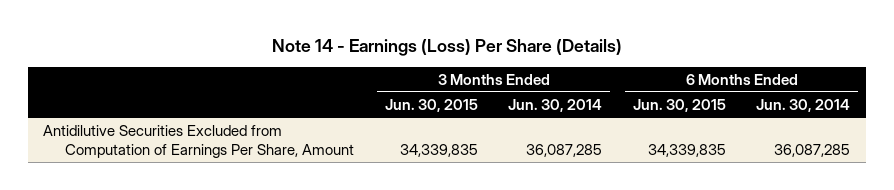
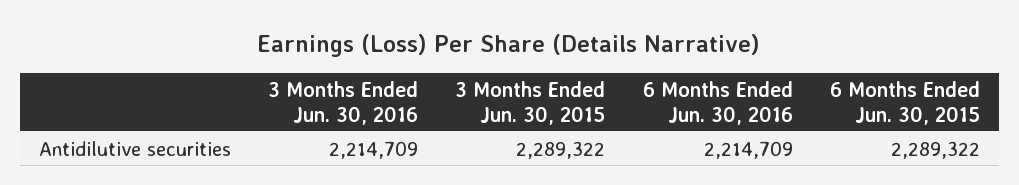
- Note 14 - Earnings (Loss) Per Share (Details)
+ Earnings (Loss) Per Share (Details Narrative)
- | 3 Months Ended Jun. 30, 2015 | 3 Months Ended Jun. 30, 2014 | 6 Months Ended Jun. 30, 2015 | 6 Months Ended Jun. 30, 2014
+ | 3 Months Ended Jun. 30, 2016 | 3 Months Ended Jun. 30, 2015 | 6 Months Ended Jun. 30, 2016 | 6 Months Ended Jun. 30, 2015
- Antidilutive Securities Excluded from Computation of Earnings Per Share, Amount | 34,339,835 | 36,087,285 | 34,339,835 | 36,087,285
+ Antidilutive securities | 2,214,709 | 2,289,322 | 2,214,709 | 2,289,322

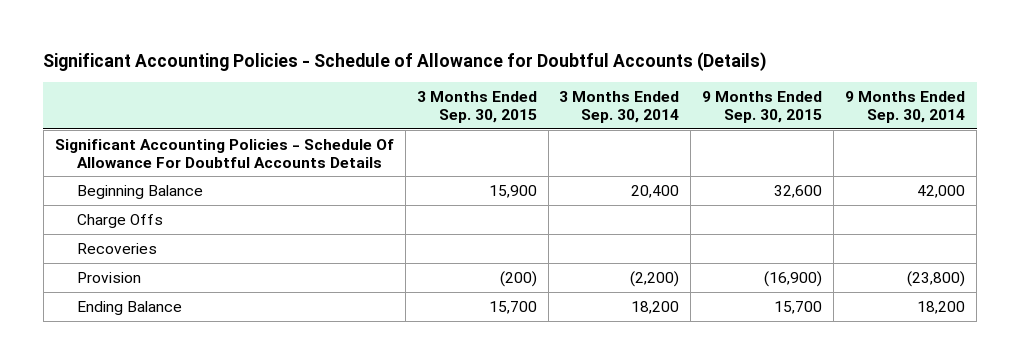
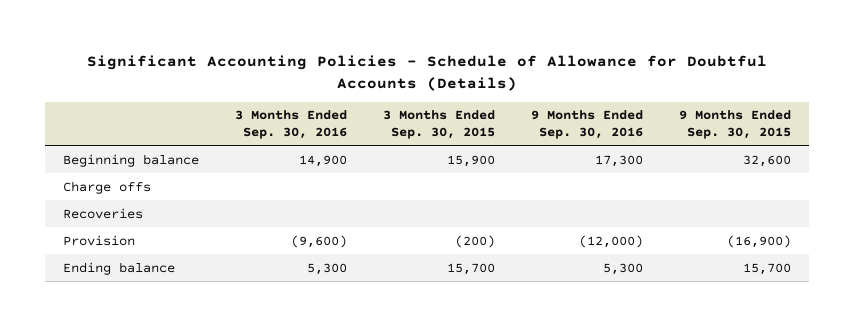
- | 3 Months Ended Sep. 30, 2015 | 3 Months Ended Sep. 30, 2014 | 9 Months Ended Sep. 30, 2015 | 9 Months Ended Sep. 30, 2014
+ | 3 Months Ended Sep. 30, 2016 | 3 Months Ended Sep. 30, 2015 | 9 Months Ended Sep. 30, 2016 | 9 Months Ended Sep. 30, 2015
- Significant Accounting Policies - Schedule Of Allowance For Doubtful Accounts Details
- Beginning Balance | 15,900 | 20,400 | 32,600 | 42,000
- Charge Offs
+ Beginning balance | 14,900 | 15,900 | 17,300 | 32,600
+ Charge offs
- Ending Balance | 15,700 | 18,200 | 15,700 | 18,200
+ Ending balance | 5,300 | 15,700 | 5,300 | 15,700

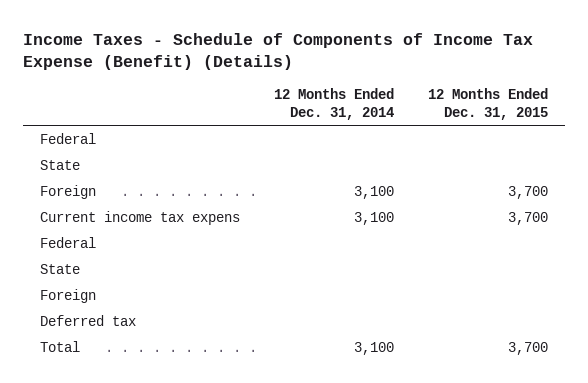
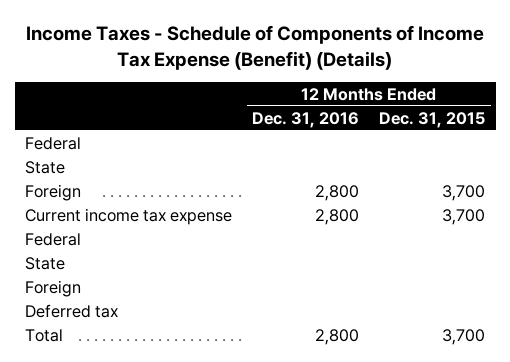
- | 12 Months Ended Dec. 31, 2014 | 12 Months Ended Dec. 31, 2015
+ | 12 Months Ended Dec. 31, 2016 | 12 Months Ended Dec. 31, 2015
- Current income tax expens | 3,100 | 3,700
+ Current income tax expense | 2,800 | 3,700

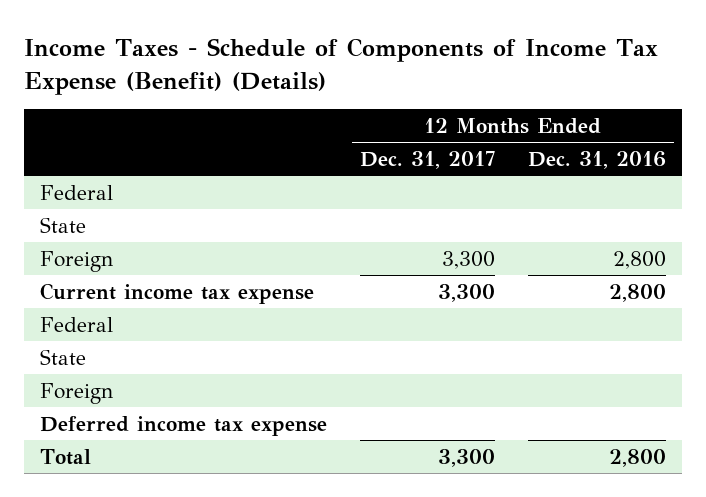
- | 12 Months Ended Dec. 31, 2016 | 12 Months Ended Dec. 31, 2015
+ | 12 Months Ended Dec. 31, 2017 | 12 Months Ended Dec. 31, 2016
- Deferred tax
+ Deferred income tax expense

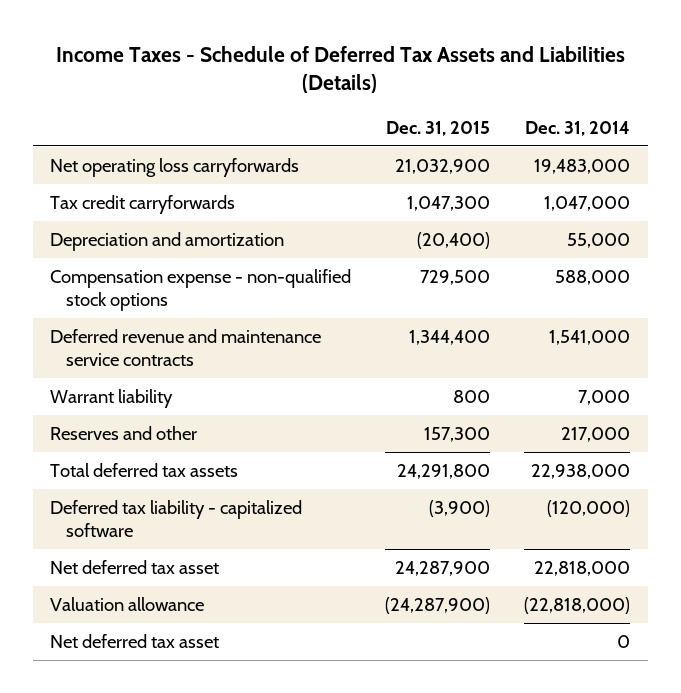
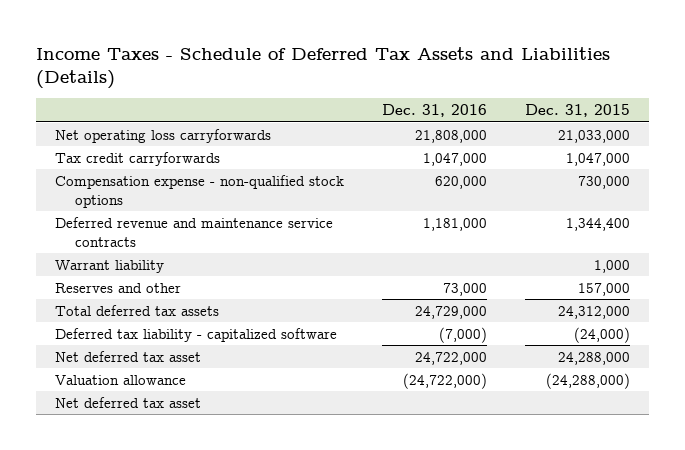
- | Dec. 31, 2015 | Dec. 31, 2014
+ | Dec. 31, 2016 | Dec. 31, 2015
- Net operating loss carryforwards | 21,032,900 | 19,483,000
- Tax credit carryforwards | 1,047,300 | 1,047,000
- Depreciation and amortization | (20,400) | 55,000
- Compensation expense - non-qualified stock options | 729,500 | 588,000
+ Net operating loss carryforwards | 21,808,000 | 21,033,000
+ Tax credit carryforwards | 1,047,000 | 1,047,000
+ Compensation expense - non-qualified stock options | 620,000 | 730,000
- Warrant liability | 800 | 7,000
- Reserves and other | 157,300 | 217,000
- Total deferred tax assets | 24,291,800 | 22,938,000
- Deferred tax liability - capitalized software | (3,900) | (120,000)
- Net deferred tax asset | 24,287,900 | 22,818,000
- Valuation allowance | (24,287,900) | (22,818,000)
+ Warrant liability | | 1,000
+ Reserves and other | 73,000 | 157,000
+ Total deferred tax assets | 24,729,000 | 24,312,000
+ Deferred tax liability - capitalized software | (7,000) | (24,000)
+ Net deferred tax asset | 24,722,000 | 24,288,000
+ Valuation allowance | (24,722,000) | (24,288,000)

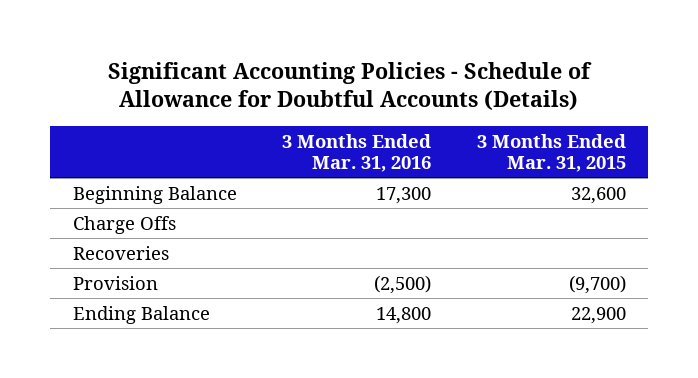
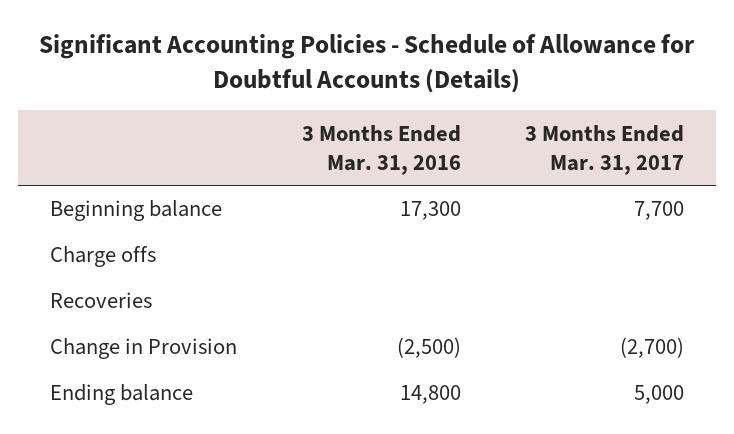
- | 3 Months Ended Mar. 31, 2016 | 3 Months Ended Mar. 31, 2015
+ | 3 Months Ended Mar. 31, 2016 | 3 Months Ended Mar. 31, 2017
- Beginning Balance | 17,300 | 32,600
- Charge Offs
+ Beginning balance | 17,300 | 7,700
+ Charge offs
- Provision | (2,500) | (9,700)
- Ending Balance | 14,800 | 22,900
+ Change in Provision | (2,500) | (2,700)
+ Ending balance | 14,800 | 5,000

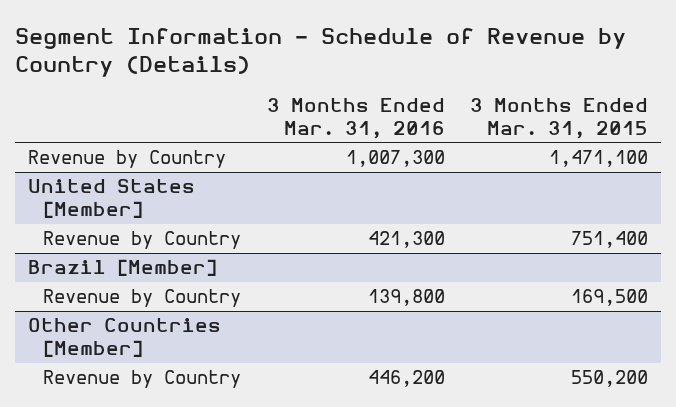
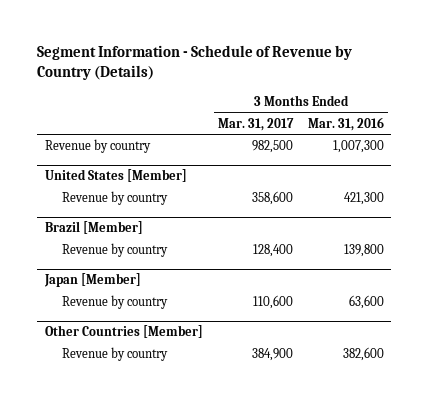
- | 3 Months Ended Mar. 31, 2016 | 3 Months Ended Mar. 31, 2015
+ | 3 Months Ended Mar. 31, 2017 | 3 Months Ended Mar. 31, 2016
- Revenue by Country | 1,007,300 | 1,471,100
+ Revenue by country | 982,500 | 1,007,300
@ United States [Member]
- Revenue by Country | 421,300 | 751,400
+ Revenue by country | 358,600 | 421,300
@ Brazil [Member]
- Revenue by Country | 139,800 | 169,500
+ Revenue by country | 128,400 | 139,800
+ Japan [Member]
+ Revenue by country | 110,600 | 63,600
@ Other Countries [Member]
- Revenue by Country | 446,200 | 550,200
+ Revenue by country | 384,900 | 382,600

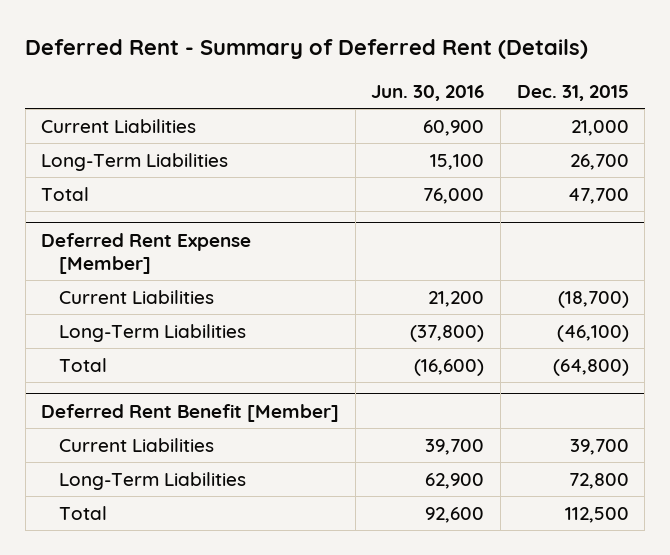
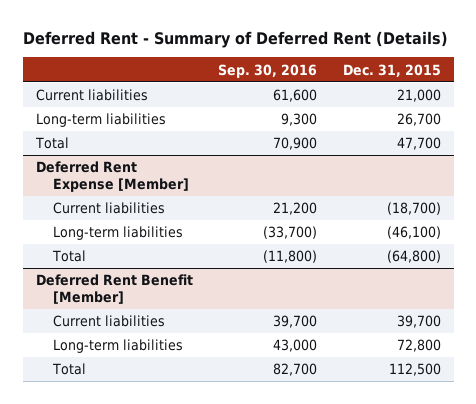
- | Jun. 30, 2016 | Dec. 31, 2015
+ | Sep. 30, 2016 | Dec. 31, 2015
- Current Liabilities | 60,900 | 21,000
- Long-Term Liabilities | 15,100 | 26,700
+ Current liabilities | 61,600 | 21,000
+ Long-term liabilities | 9,300 | 26,700
@ Deferred Rent Expense [Member]
- Current Liabilities | 21,200 | (18,700)
- Long-Term Liabilities | (37,800) | (46,100)
+ Current liabilities | 21,200 | (18,700)
+ Long-term liabilities | (33,700) | (46,100)
@ Deferred Rent Benefit [Member]
- Current Liabilities | 39,700 | 39,700
- Long-Term Liabilities | 62,900 | 72,800
+ Current liabilities | 39,700 | 39,700
+ Long-term liabilities | 43,000 | 72,800

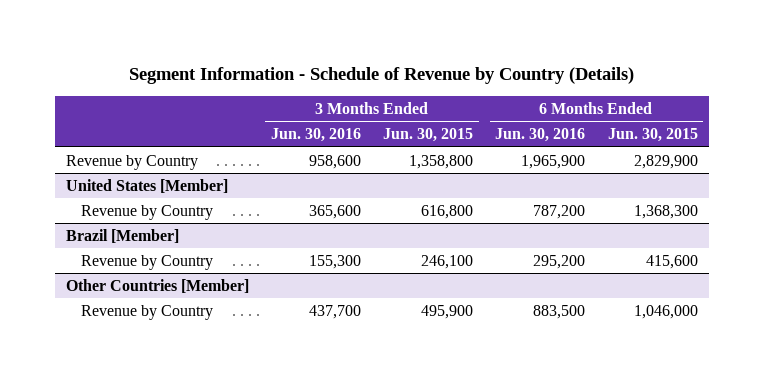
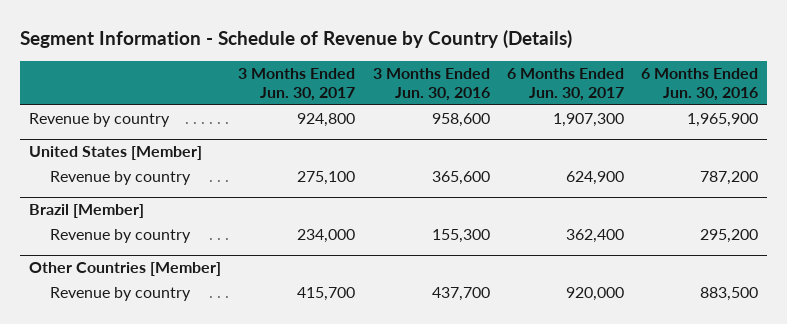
- | 3 Months Ended Jun. 30, 2016 | 3 Months Ended Jun. 30, 2015 | 6 Months Ended Jun. 30, 2016 | 6 Months Ended Jun. 30, 2015
+ | 3 Months Ended Jun. 30, 2017 | 3 Months Ended Jun. 30, 2016 | 6 Months Ended Jun. 30, 2017 | 6 Months Ended Jun. 30, 2016
- Revenue by Country | 958,600 | 1,358,800 | 1,965,900 | 2,829,900
+ Revenue by country | 924,800 | 958,600 | 1,907,300 | 1,965,900
@ United States [Member]
- Revenue by Country | 365,600 | 616,800 | 787,200 | 1,368,300
+ Revenue by country | 275,100 | 365,600 | 624,900 | 787,200
@ Brazil [Member]
- Revenue by Country | 155,300 | 246,100 | 295,200 | 415,600
+ Revenue by country | 234,000 | 155,300 | 362,400 | 295,200
@ Other Countries [Member]
- Revenue by Country | 437,700 | 495,900 | 883,500 | 1,046,000
+ Revenue by country | 415,700 | 437,700 | 920,000 | 883,500

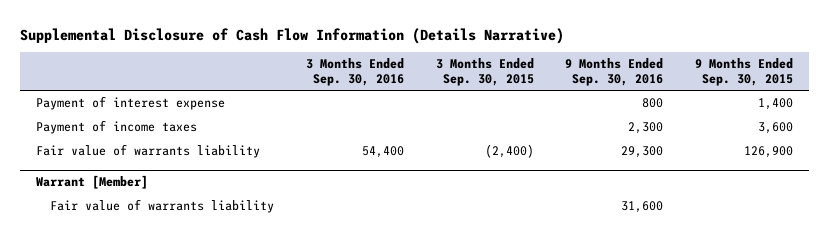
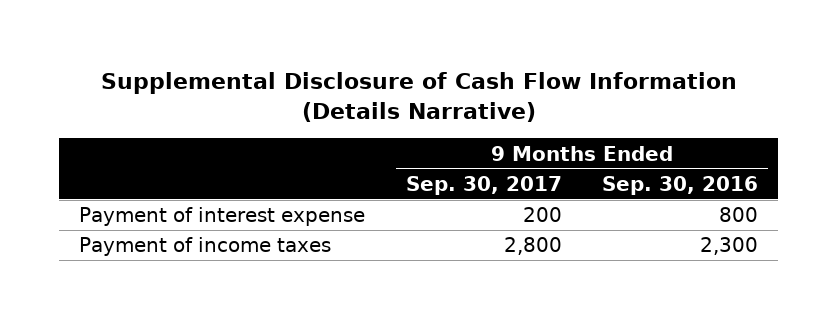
- | 3 Months Ended Sep. 30, 2016 | 3 Months Ended Sep. 30, 2015 | 9 Months Ended Sep. 30, 2016 | 9 Months Ended Sep. 30, 2015
+ | 9 Months Ended Sep. 30, 2017 | 9 Months Ended Sep. 30, 2016
- Fair value of warrants liability | 54,400 | (2,400) | 29,300 | 126,900
- Warrant [Member]
- Fair value of warrants liability | | | 31,600 |

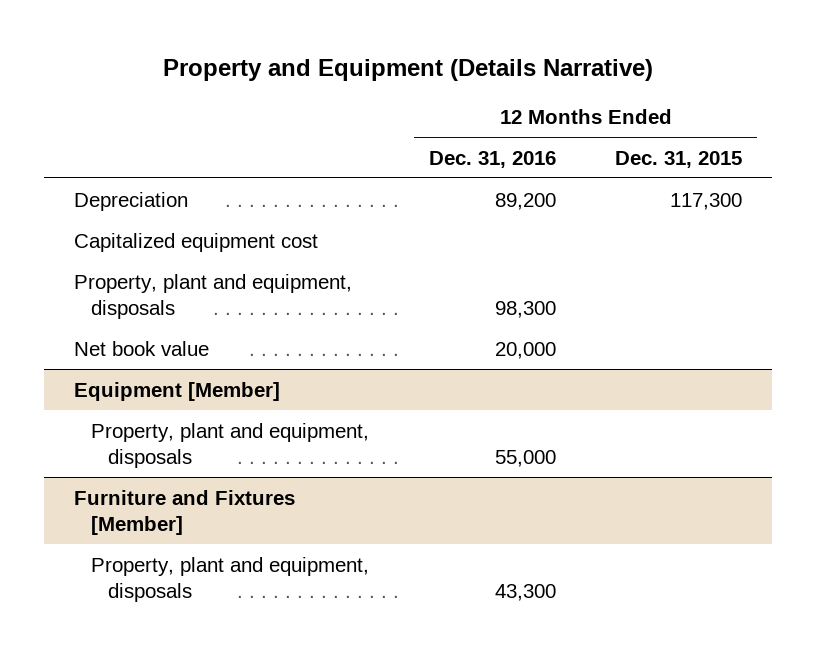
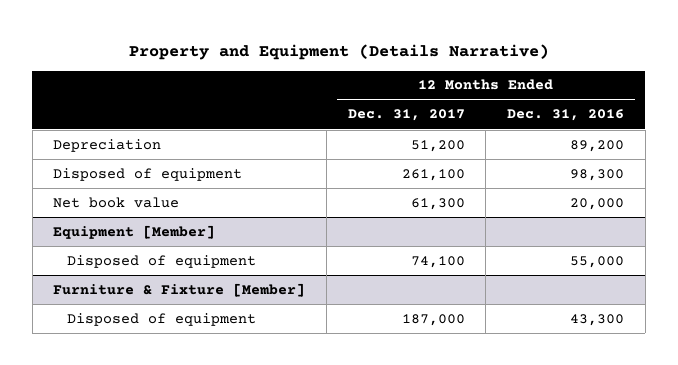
- | 12 Months Ended Dec. 31, 2016 | 12 Months Ended Dec. 31, 2015
+ | 12 Months Ended Dec. 31, 2017 | 12 Months Ended Dec. 31, 2016
- Capitalized equipment cost
- Property, plant and equipment, disposals | 98,300 |
+ Disposed of equipment | 261,100 | 98,300
@ Equipment [Member]
- Property, plant and equipment, disposals | 55,000 |
- Furniture and Fixtures [Member]
- Property, plant and equipment, disposals | 43,300 |
@ Equipment [Member]
+ Disposed of equipment | 74,100 | 55,000
+ Furniture & Fixture [Member]
+ Disposed of equipment | 187,000 | 43,300

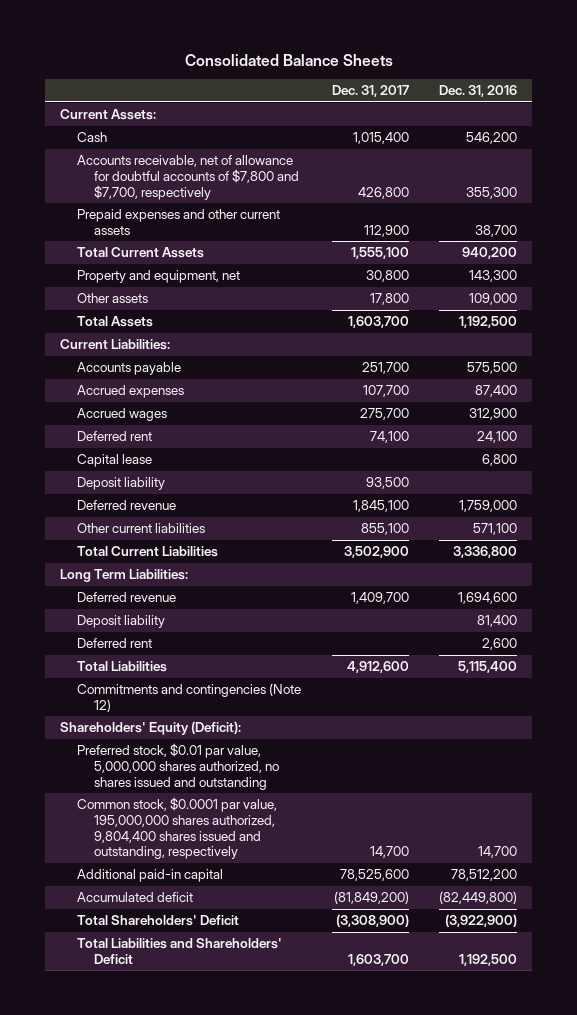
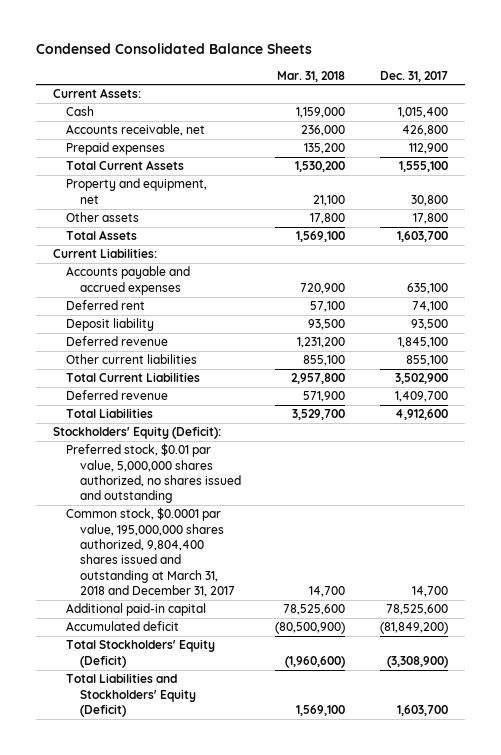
- Consolidated Balance Sheets
+ Condensed Consolidated Balance Sheets
- | Dec. 31, 2017 | Dec. 31, 2016
+ | Mar. 31, 2018 | Dec. 31, 2017
- Accounts receivable, net of allowance for doubtful accounts of $7,800 and $7,700, respectively | 426,800 | 355,300
- Prepaid expenses and other current assets | 112,900 | 38,700
+ Accounts receivable, net | 236,000 | 426,800
+ Prepaid expenses | 135,200 | 112,900
- Accounts payable | 251,700 | 575,500
- Accrued expenses | 107,700 | 87,400
- Accrued wages | 275,700 | 312,900
+ Accounts payable and accrued expenses | 720,900 | 635,100
- Capital lease | | 6,800
- Long Term Liabilities:
- Deposit liability | | 81,400
- Deferred rent | | 2,600
- Commitments and contingencies (Note 12)
- Shareholders' Equity (Deficit):
+ Stockholders' Equity (Deficit):
- Common stock, $0.0001 par value, 195,000,000 shares authorized, 9,804,400 shares issued and outstanding, respectively | 14,700 | 14,700
+ Common stock, $0.0001 par value, 195,000,000 shares authorized, 9,804,400 shares issued and outstanding at March 31, 2018 and December 31, 2017 | 14,700 | 14,700
- Total Shareholders' Deficit | (3,308,900) | (3,922,900)
- Total Liabilities and Shareholders' Deficit | 1,603,700 | 1,192,500
+ Total Stockholders' Equity (Deficit) | (1,960,600) | (3,308,900)
+ Total Liabilities and Stockholders' Equity (Deficit) | 1,569,100 | 1,603,700

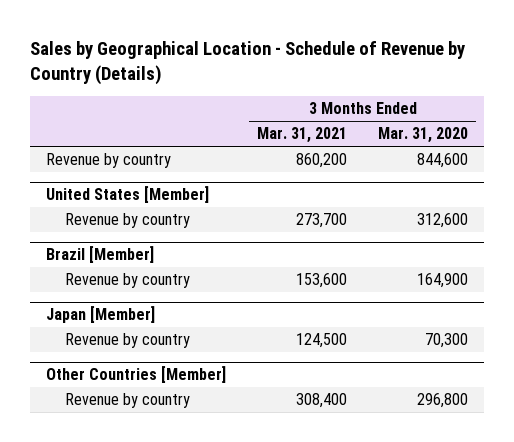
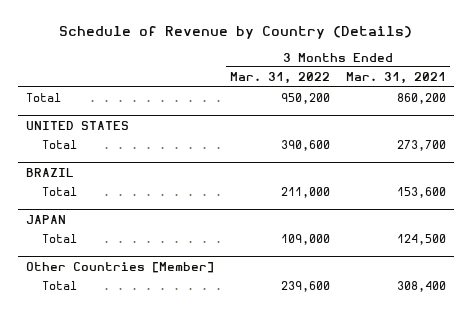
- Sales by Geographical Location - Schedule of Revenue by Country (Details)
+ Schedule of Revenue by Country (Details)
- | 3 Months Ended Mar. 31, 2021 | 3 Months Ended Mar. 31, 2020
+ | 3 Months Ended Mar. 31, 2022 | 3 Months Ended Mar. 31, 2021
- Revenue by country | 860,200 | 844,600
- United States [Member]
- Revenue by country | 273,700 | 312,600
- Brazil [Member]
- Revenue by country | 153,600 | 164,900
- Japan [Member]
- Revenue by country | 124,500 | 70,300
+ Total | 950,200 | 860,200
+ UNITED STATES
+ Total | 390,600 | 273,700
+ BRAZIL
+ Total | 211,000 | 153,600
+ JAPAN
+ Total | 109,000 | 124,500
@ Other Countries [Member]
- Revenue by country | 308,400 | 296,800
+ Total | 239,600 | 308,400

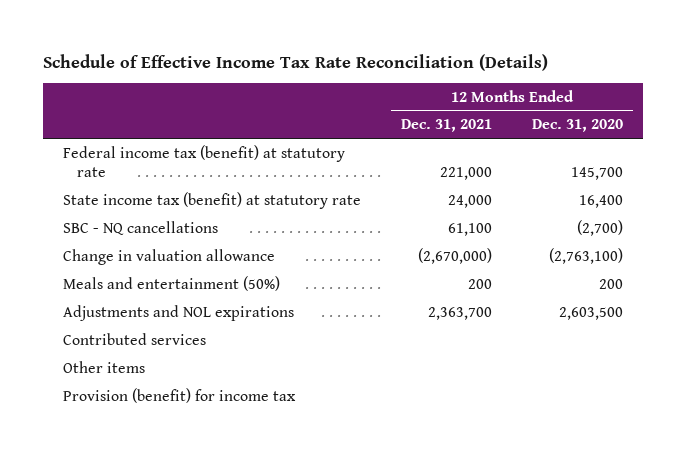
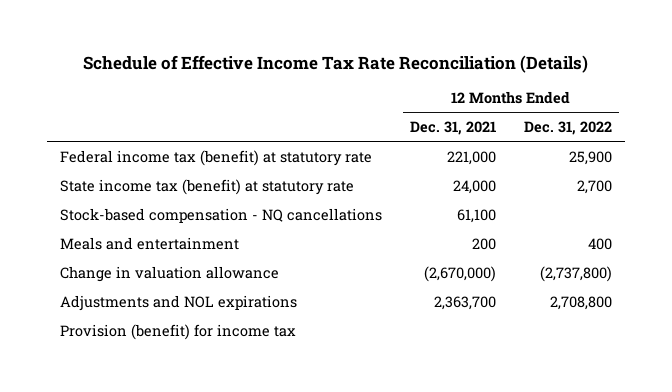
- | 12 Months Ended Dec. 31, 2021 | 12 Months Ended Dec. 31, 2020
+ | 12 Months Ended Dec. 31, 2021 | 12 Months Ended Dec. 31, 2022
- SBC - NQ cancellations | 61,100 | (2,700)
+ Stock-based compensation - NQ cancellations | 61,100 |
+ Meals and entertainment | 200 | 400
- Meals and entertainment (50%) | 200 | 200
- Contributed services
- Other items

